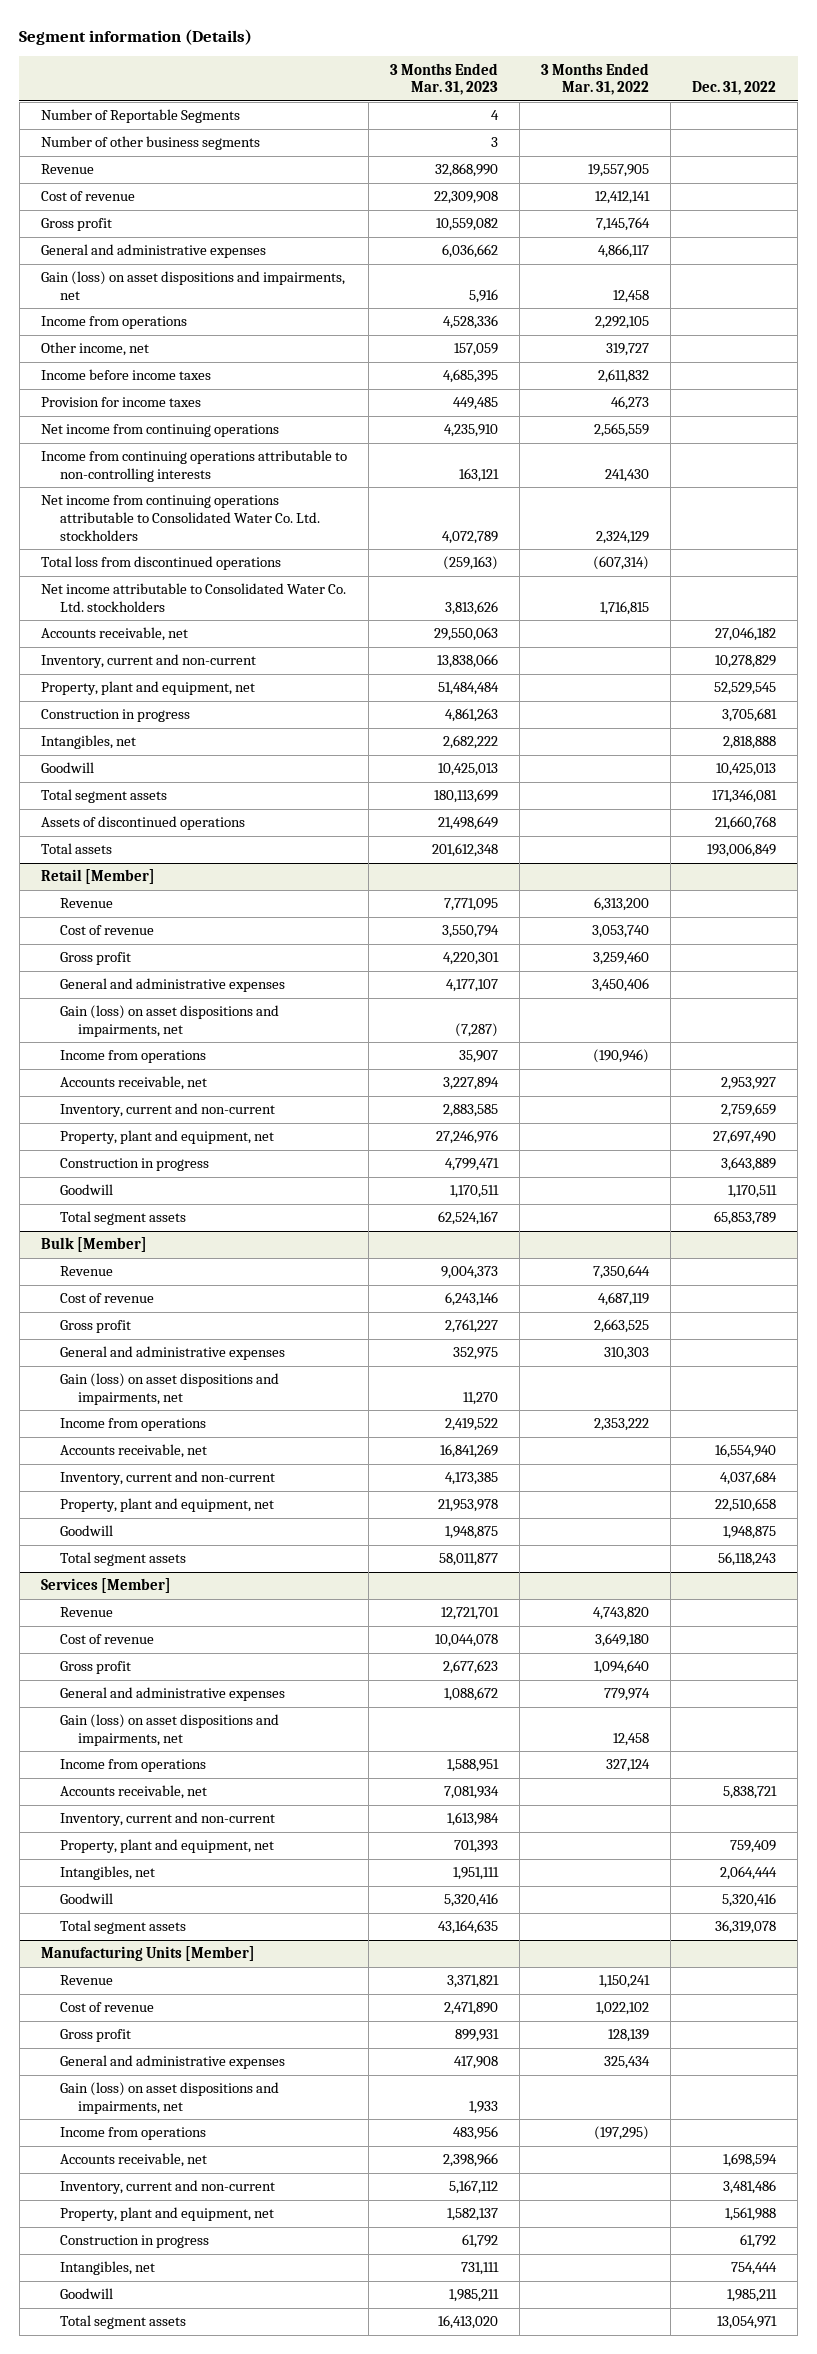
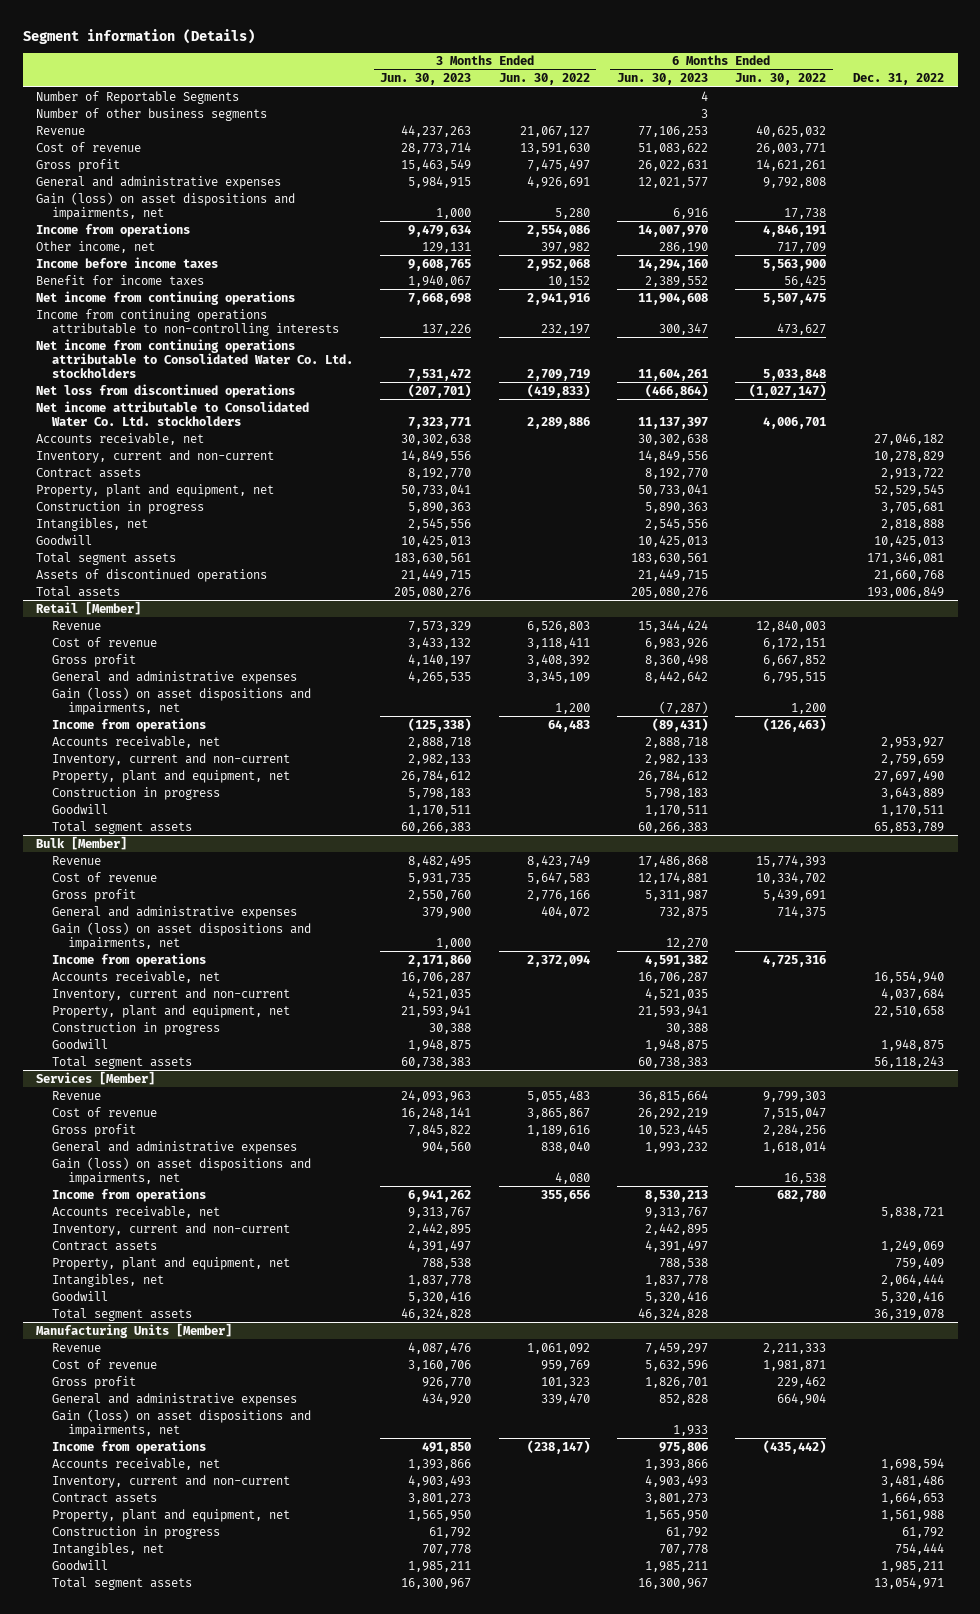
- | 3 Months Ended Mar. 31, 2023 | 3 Months Ended Mar. 31, 2022 | Dec. 31, 2022
+ | 3 Months Ended Jun. 30, 2023 | 3 Months Ended Jun. 30, 2022 | 6 Months Ended Jun. 30, 2023 | 6 Months Ended Jun. 30, 2022 | Dec. 31, 2022
- Provision for income taxes | 449,485 | 46,273 |
+ Benefit for income taxes | 1,940,067 | 10,152 | 2,389,552 | 56,425 |
- Total loss from discontinued operations | (259,163) | (607,314) |
+ Net loss from discontinued operations | (207,701) | (419,833) | (466,864) | (1,027,147) |
+ Contract assets | 8,192,770 | | 8,192,770 | | 2,913,722
@ Bulk [Member]
+ Construction in progress | 30,388 | | 30,388 | |
@ Services [Member]
+ Contract assets | 4,391,497 | | 4,391,497 | | 1,249,069
@ Manufacturing Units [Member]
+ Contract assets | 3,801,273 | | 3,801,273 | | 1,664,653

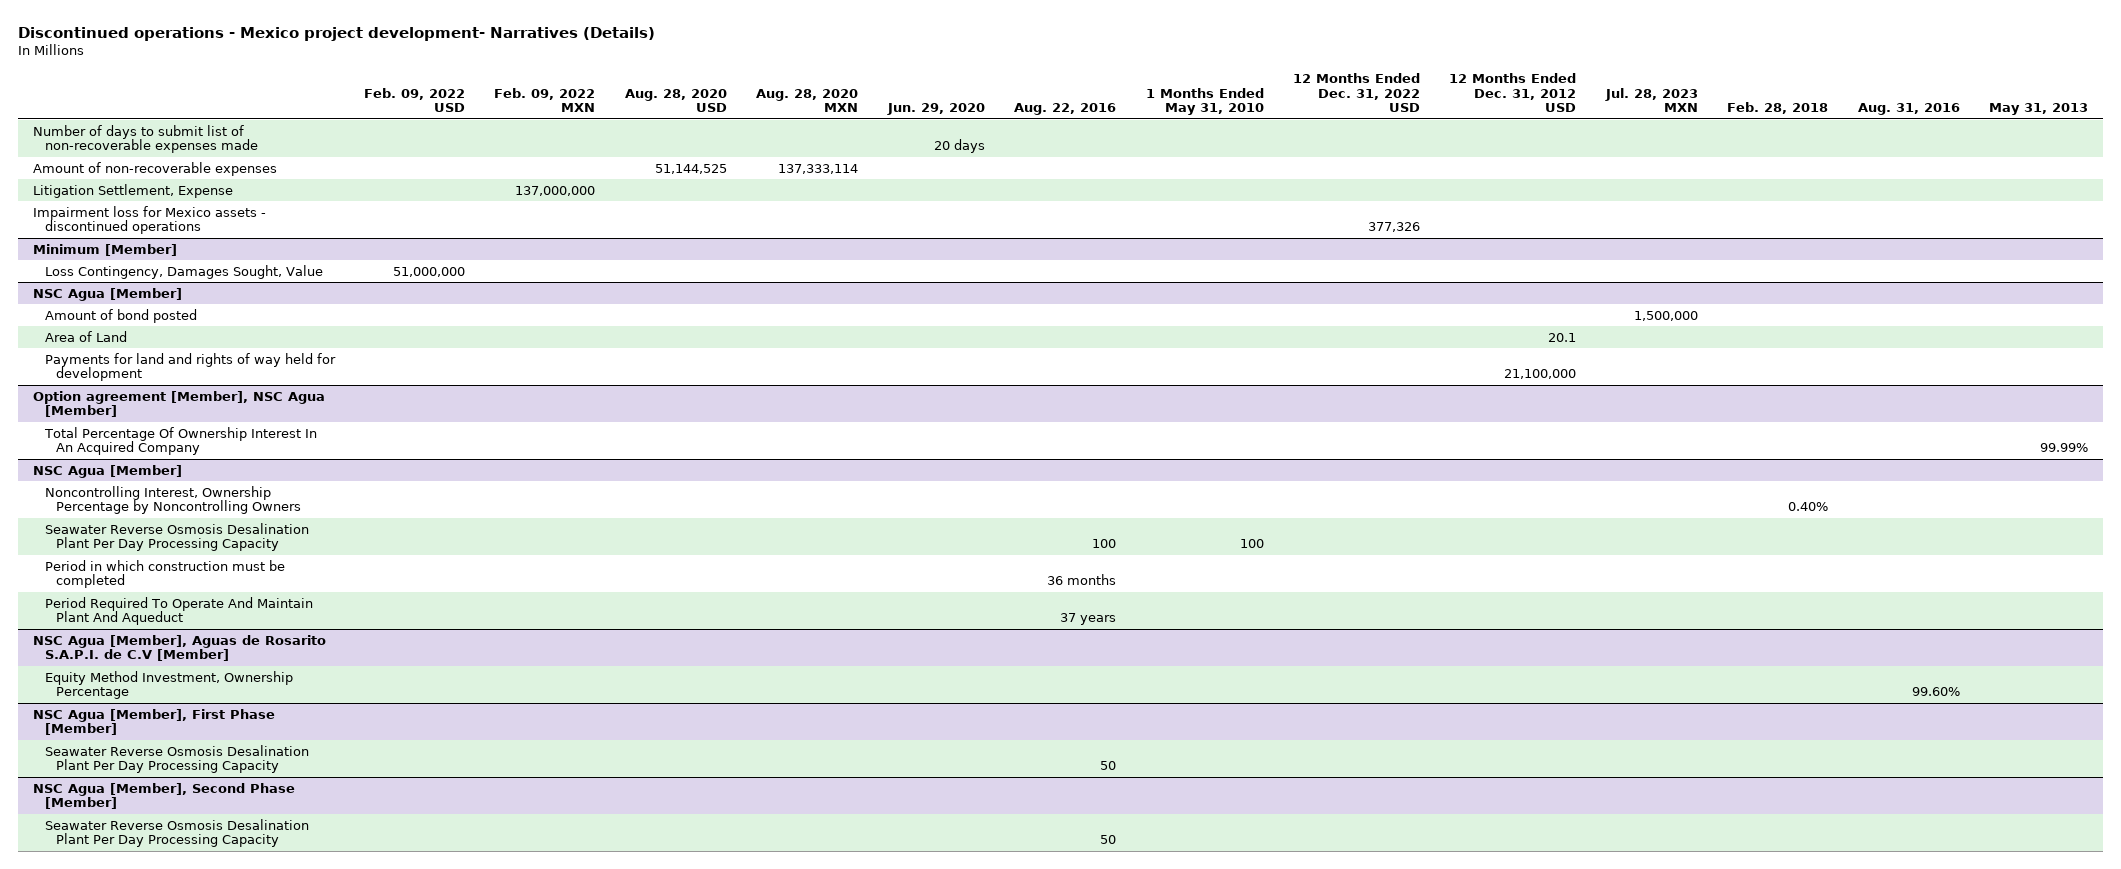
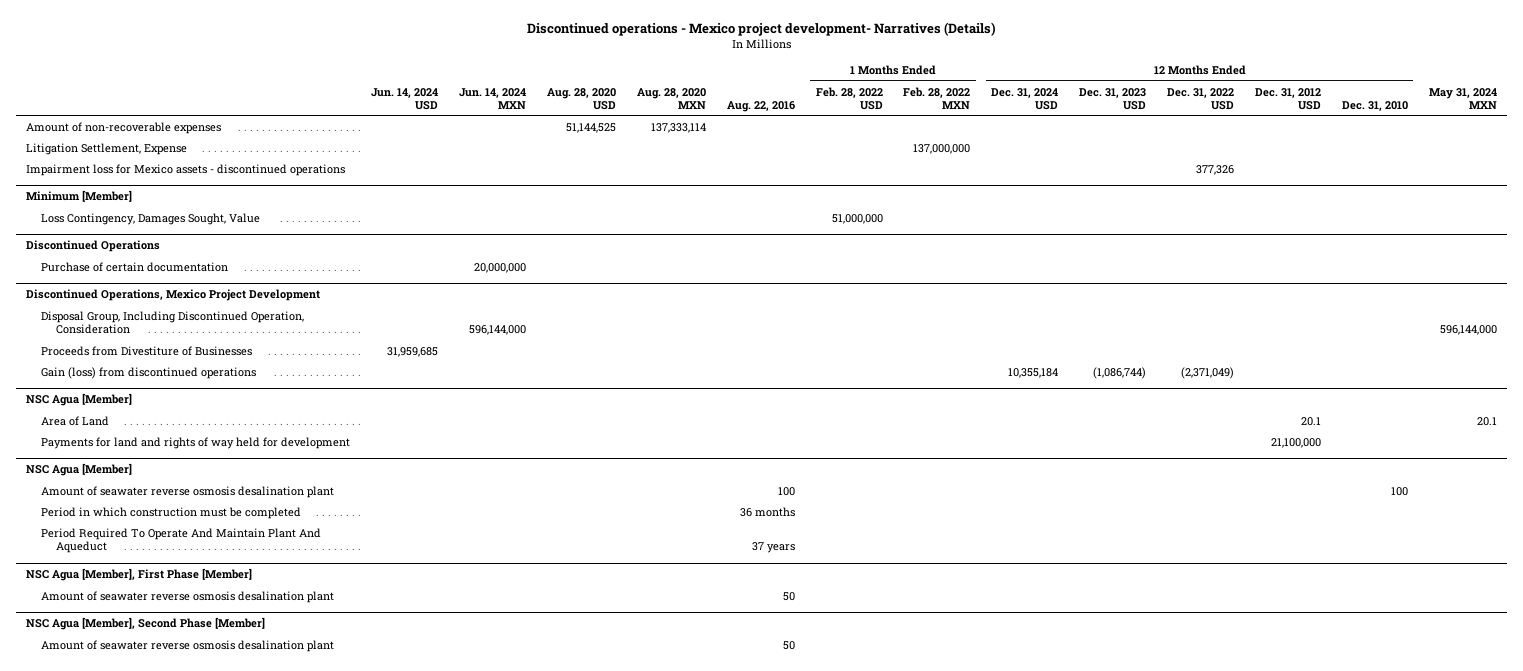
- | Feb. 09, 2022 USD | Feb. 09, 2022 MXN | Aug. 28, 2020 USD | Aug. 28, 2020 MXN | Jun. 29, 2020 | Aug. 22, 2016 | 1 Months Ended May 31, 2010 | 12 Months Ended Dec. 31, 2022 USD | 12 Months Ended Dec. 31, 2012 USD | Jul. 28, 2023 MXN | Feb. 28, 2018 | Aug. 31, 2016 | May 31, 2013
+ | Jun. 14, 2024 USD | Jun. 14, 2024 MXN | Aug. 28, 2020 USD | Aug. 28, 2020 MXN | Aug. 22, 2016 | 1 Months Ended Feb. 28, 2022 USD | 1 Months Ended Feb. 28, 2022 MXN | 12 Months Ended Dec. 31, 2024 USD | 12 Months Ended Dec. 31, 2023 USD | 12 Months Ended Dec. 31, 2022 USD | 12 Months Ended Dec. 31, 2012 USD | 12 Months Ended Dec. 31, 2010 | May 31, 2024 MXN
- Number of days to submit list of non-recoverable expenses made | | | | | 20 days | | | | | | | |
+ Discontinued Operations
+ Purchase of certain documentation | | 20,000,000 | | | | | | | | | | |
+ Discontinued Operations, Mexico Project Development
+ Disposal Group, Including Discontinued Operation, Consideration | | 596,144,000 | | | | | | | | | | | 596,144,000
+ Proceeds from Divestiture of Businesses | 31,959,685 | | | | | | | | | | | |
+ Gain (loss) from discontinued operations | | | | | | | | 10,355,184 | (1,086,744) | (2,371,049) | | |
@ NSC Agua [Member]
- Amount of bond posted | | | | | | | | | | 1,500,000 | | |
- Option agreement [Member], NSC Agua [Member]
- Total Percentage Of Ownership Interest In An Acquired Company | | | | | | | | | | | | | 99.99%
@ NSC Agua [Member]
- Noncontrolling Interest, Ownership Percentage by Noncontrolling Owners | | | | | | | | | | | 0.40% | |
- Seawater Reverse Osmosis Desalination Plant Per Day Processing Capacity | | | | | | 100 | 100 | | | | | |
+ Amount of seawater reverse osmosis desalination plant | | | | | 100 | | | | | | | 100 |
- NSC Agua [Member], Aguas de Rosarito S.A.P.I. de C.V [Member]
- Equity Method Investment, Ownership Percentage | | | | | | | | | | | | 99.60% |
@ NSC Agua [Member], First Phase [Member]
- Seawater Reverse Osmosis Desalination Plant Per Day Processing Capacity | | | | | | 50 | | | | | | |
+ Amount of seawater reverse osmosis desalination plant | | | | | 50 | | | | | | | |
@ NSC Agua [Member], Second Phase [Member]
- Seawater Reverse Osmosis Desalination Plant Per Day Processing Capacity | | | | | | 50 | | | | | | |
+ Amount of seawater reverse osmosis desalination plant | | | | | 50 | | | | | | | |

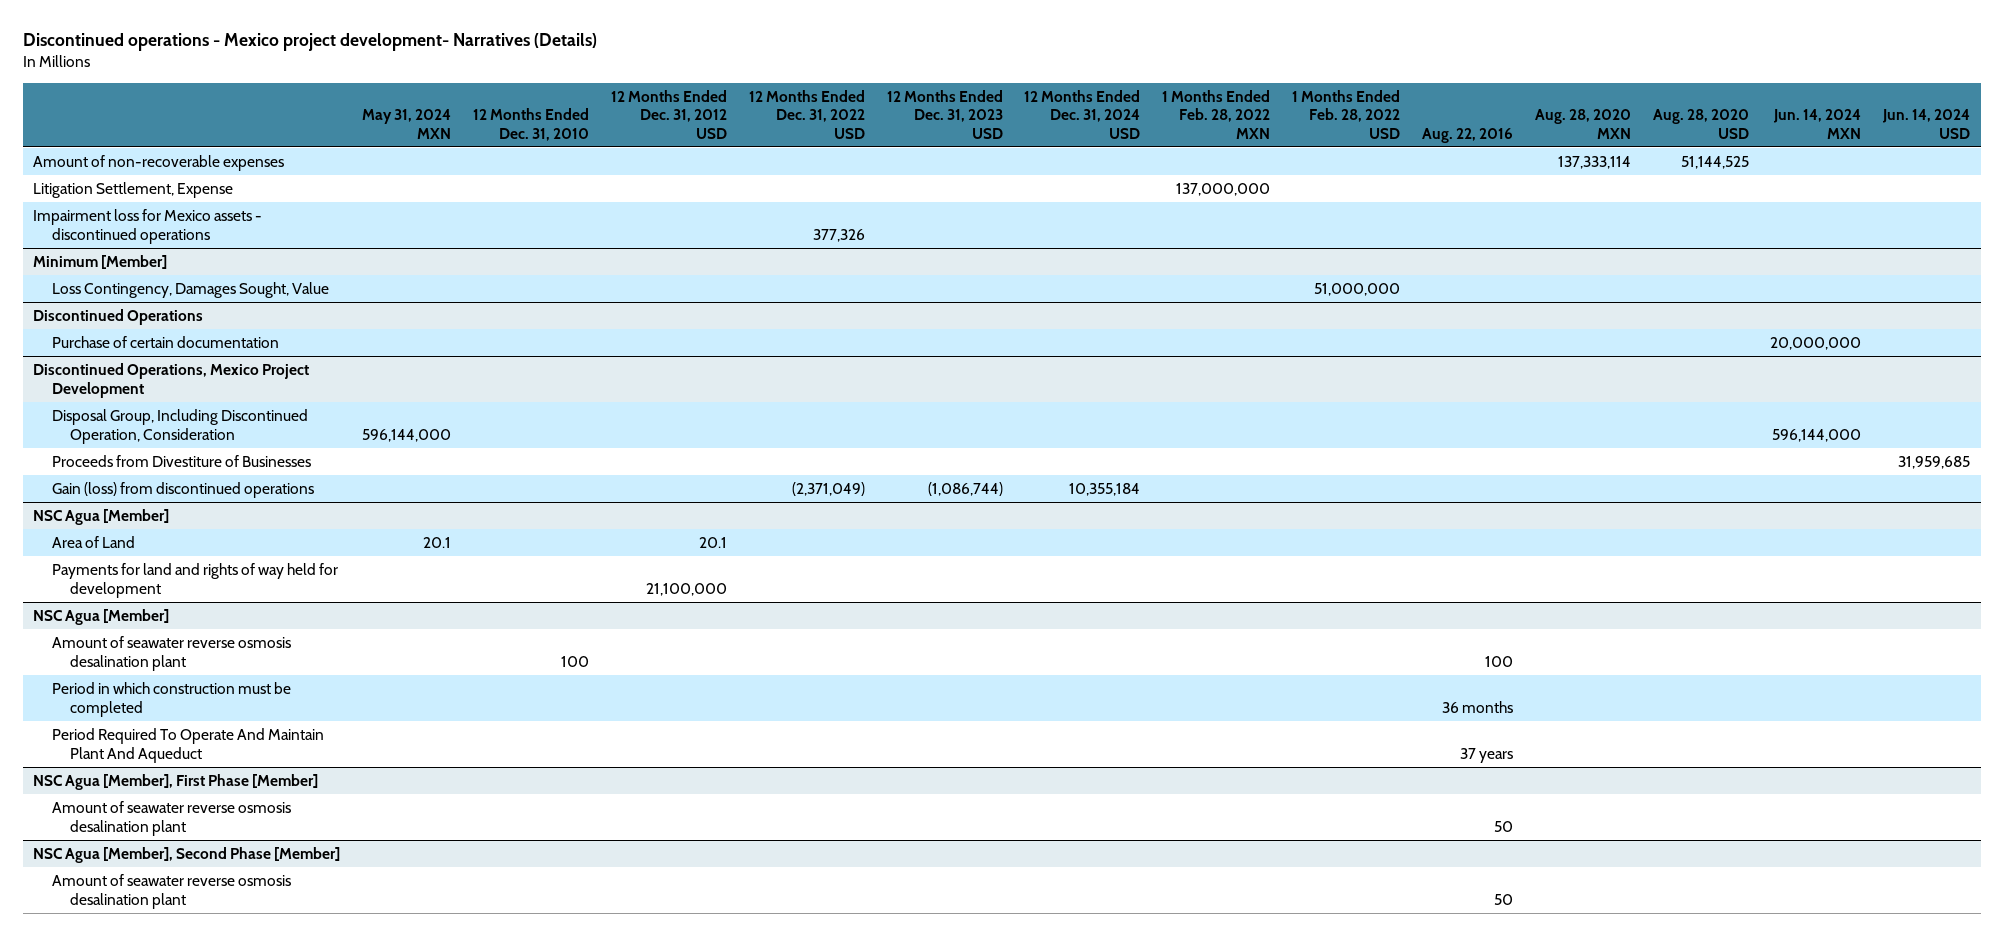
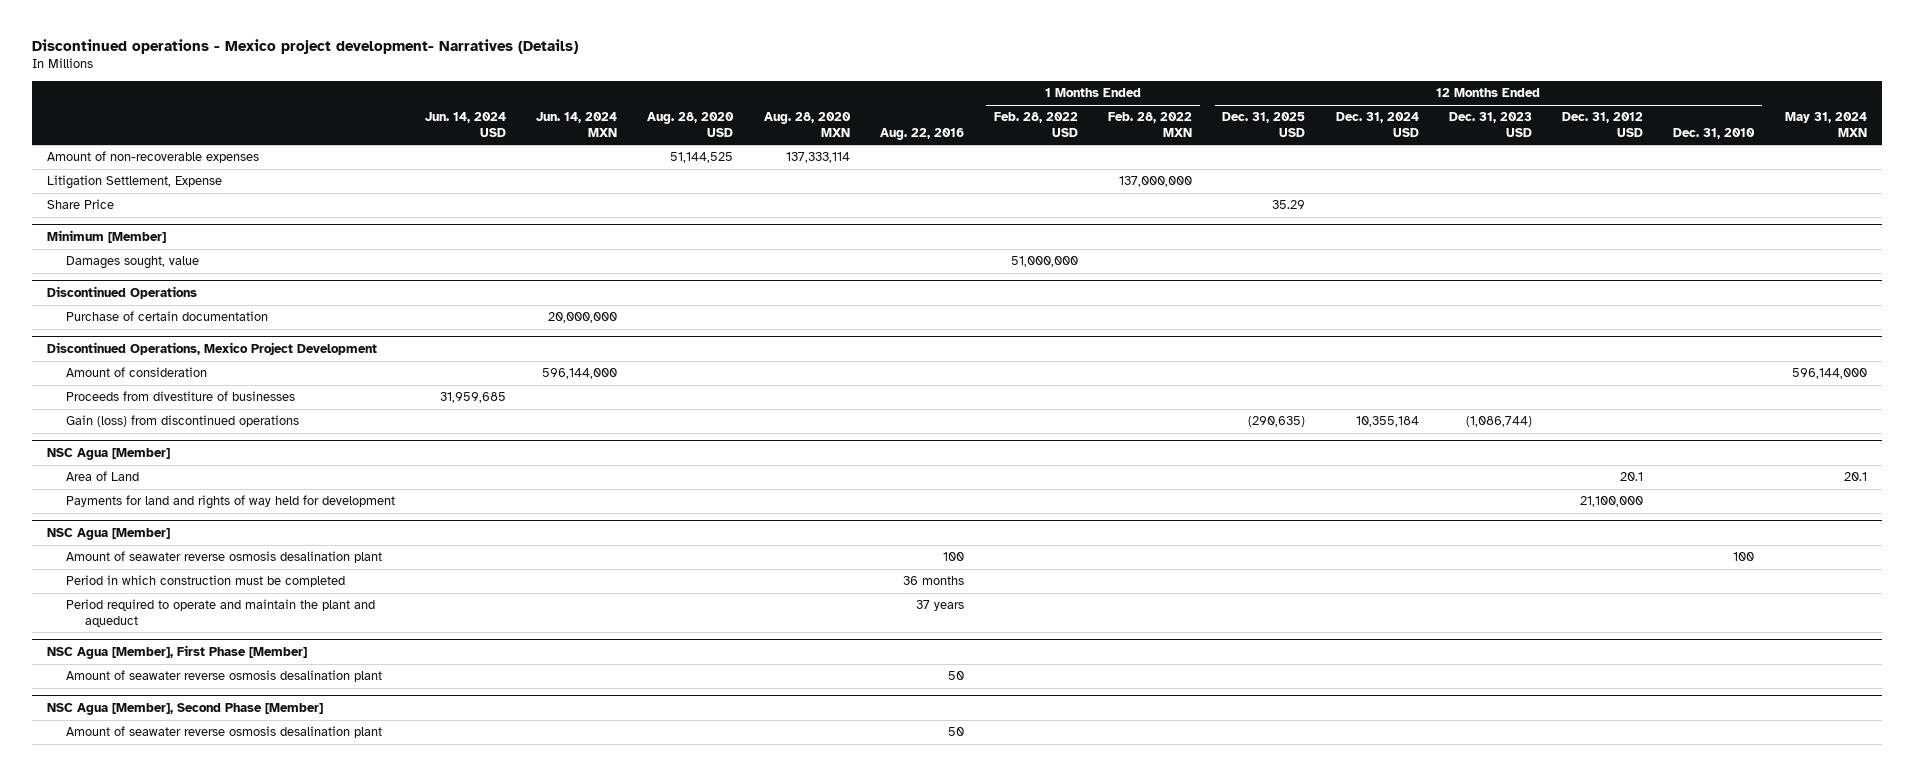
- | May 31, 2024 MXN | 12 Months Ended Dec. 31, 2010 | 12 Months Ended Dec. 31, 2012 USD | 12 Months Ended Dec. 31, 2022 USD | 12 Months Ended Dec. 31, 2023 USD | 12 Months Ended Dec. 31, 2024 USD | 1 Months Ended Feb. 28, 2022 MXN | 1 Months Ended Feb. 28, 2022 USD | Aug. 22, 2016 | Aug. 28, 2020 MXN | Aug. 28, 2020 USD | Jun. 14, 2024 MXN | Jun. 14, 2024 USD
+ | Jun. 14, 2024 USD | Jun. 14, 2024 MXN | Aug. 28, 2020 USD | Aug. 28, 2020 MXN | Aug. 22, 2016 | 1 Months Ended Feb. 28, 2022 USD | 1 Months Ended Feb. 28, 2022 MXN | 12 Months Ended Dec. 31, 2025 USD | 12 Months Ended Dec. 31, 2024 USD | 12 Months Ended Dec. 31, 2023 USD | 12 Months Ended Dec. 31, 2012 USD | 12 Months Ended Dec. 31, 2010 | May 31, 2024 MXN
- Impairment loss for Mexico assets - discontinued operations | | | | 377,326 | | | | | | | | |
+ Share Price | | | | | | | | 35.29 | | | | |
@ Minimum [Member]
- Loss Contingency, Damages Sought, Value | | | | | | | | 51,000,000 | | | | |
+ Damages sought, value | | | | | | 51,000,000 | | | | | | |
@ Discontinued Operations, Mexico Project Development
- Disposal Group, Including Discontinued Operation, Consideration | 596,144,000 | | | | | | | | | | | 596,144,000 |
- Proceeds from Divestiture of Businesses | | | | | | | | | | | | | 31,959,685
+ Amount of consideration | | 596,144,000 | | | | | | | | | | | 596,144,000
+ Proceeds from divestiture of businesses | 31,959,685 | | | | | | | | | | | |
@ NSC Agua [Member]
- Period Required To Operate And Maintain Plant And Aqueduct | | | | | | | | | 37 years | | | |
+ Period required to operate and maintain the plant and aqueduct | | | | | 37 years | | | | | | | |

